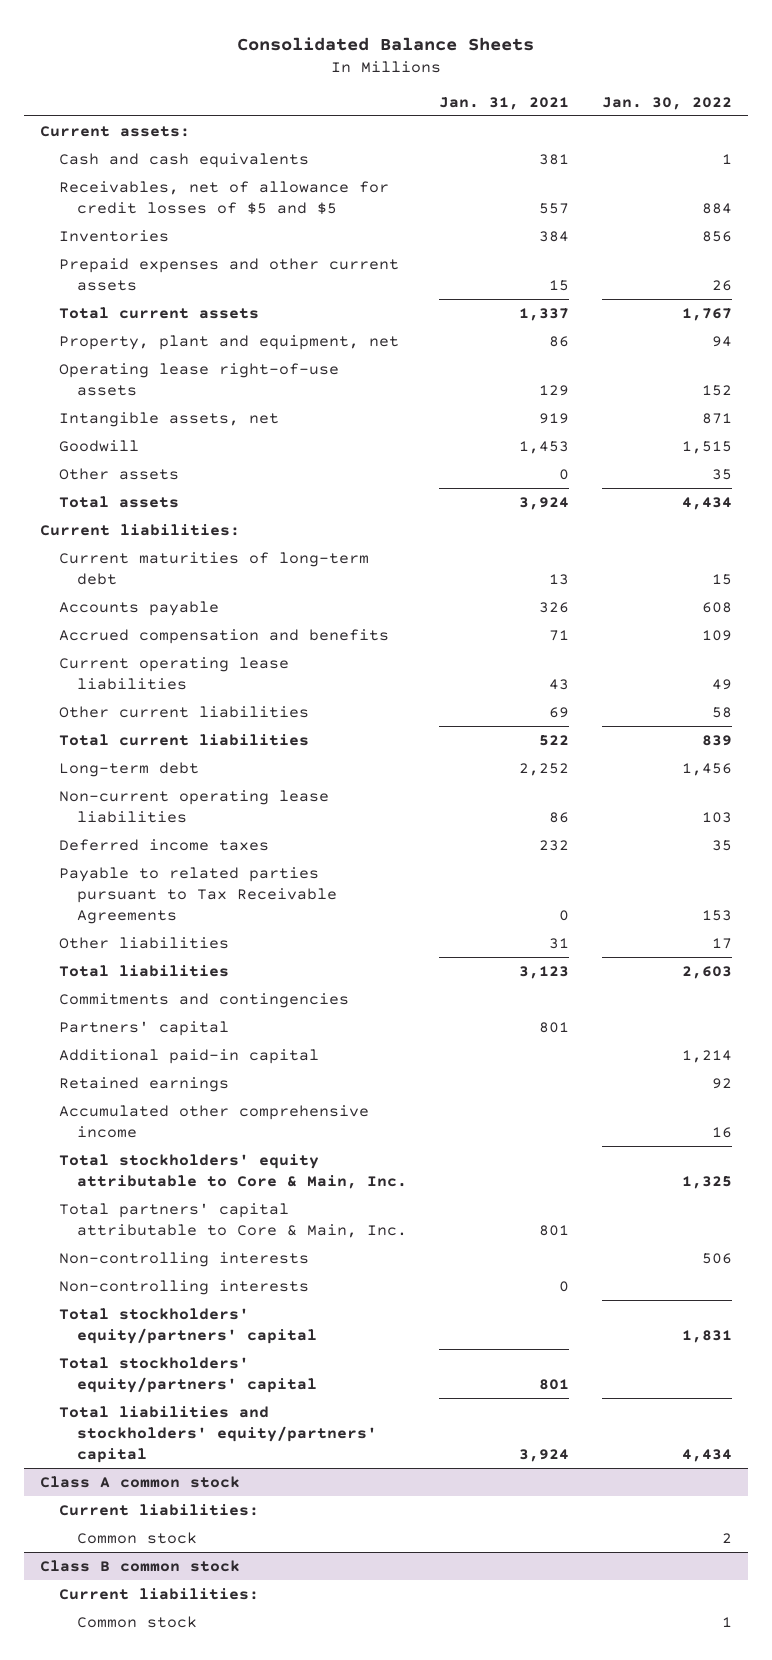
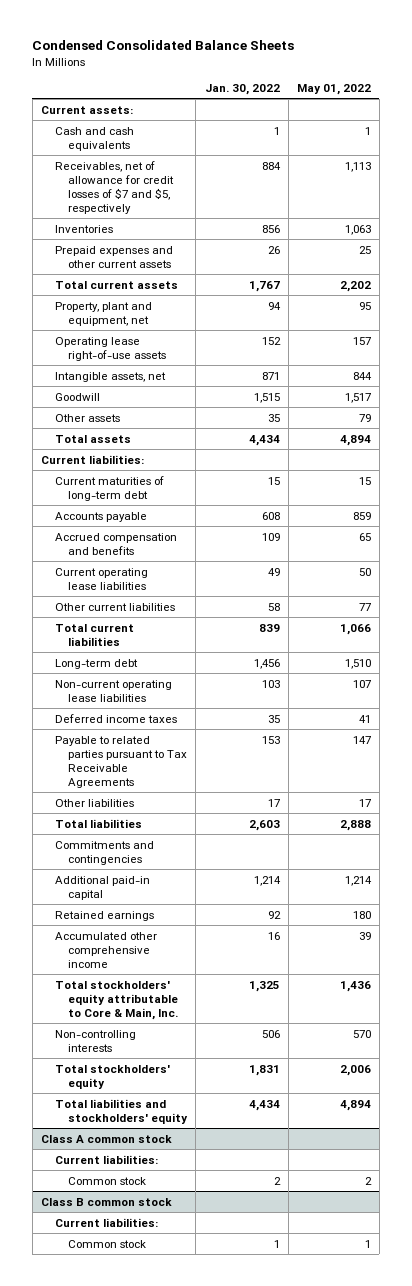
- Consolidated Balance Sheets
+ Condensed Consolidated Balance Sheets
- | Jan. 31, 2021 | Jan. 30, 2022
+ | Jan. 30, 2022 | May 01, 2022
- Receivables, net of allowance for credit losses of $5 and $5 | 557 | 884
+ Receivables, net of allowance for credit losses of $7 and $5, respectively | 884 | 1,113
- Partners' capital | 801 |
- Total partners' capital attributable to Core & Main, Inc. | 801 |
- Non-controlling interests | 0 |
- Total stockholders' equity/partners' capital | | 1,831
- Total stockholders' equity/partners' capital | 801 |
- Total liabilities and stockholders' equity/partners' capital | 3,924 | 4,434
+ Total stockholders' equity | 1,831 | 2,006
+ Total liabilities and stockholders' equity | 4,434 | 4,894

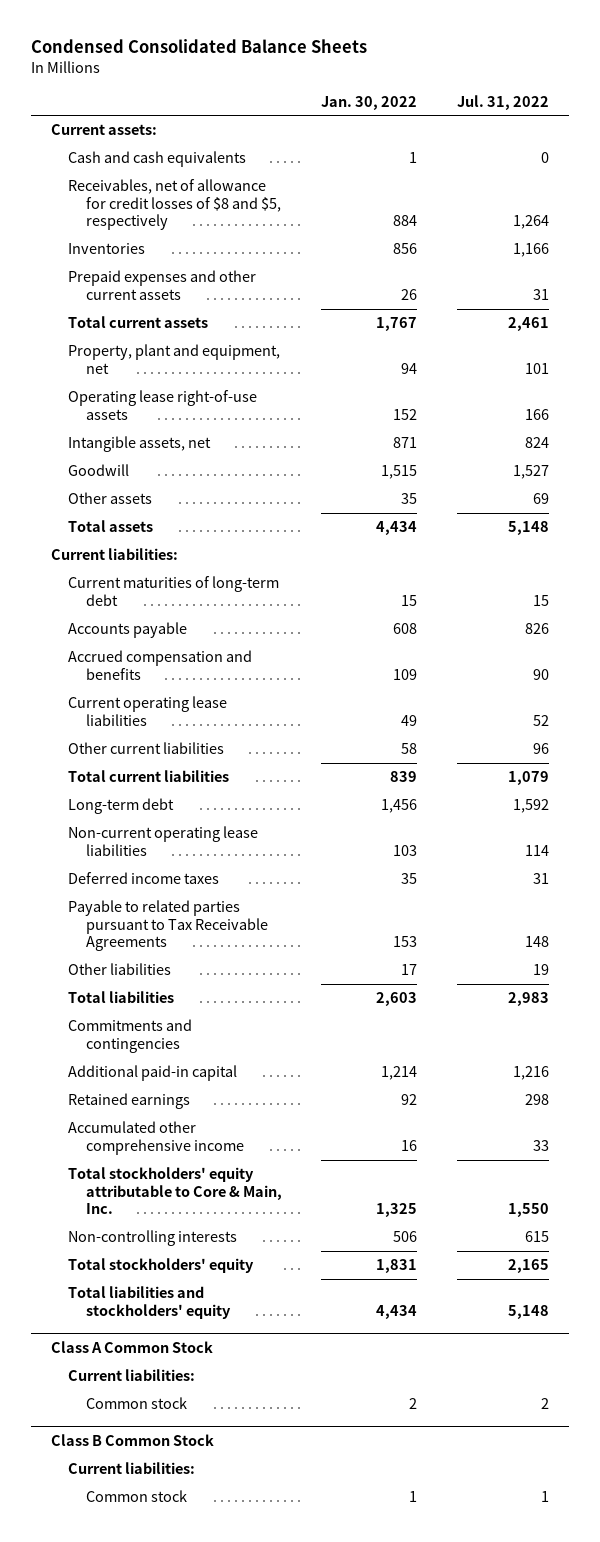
- | Jan. 30, 2022 | May 01, 2022
+ | Jan. 30, 2022 | Jul. 31, 2022
- Receivables, net of allowance for credit losses of $7 and $5, respectively | 884 | 1,113
+ Receivables, net of allowance for credit losses of $8 and $5, respectively | 884 | 1,264
- Class A common stock
+ Class A Common Stock
- Class B common stock
+ Class B Common Stock

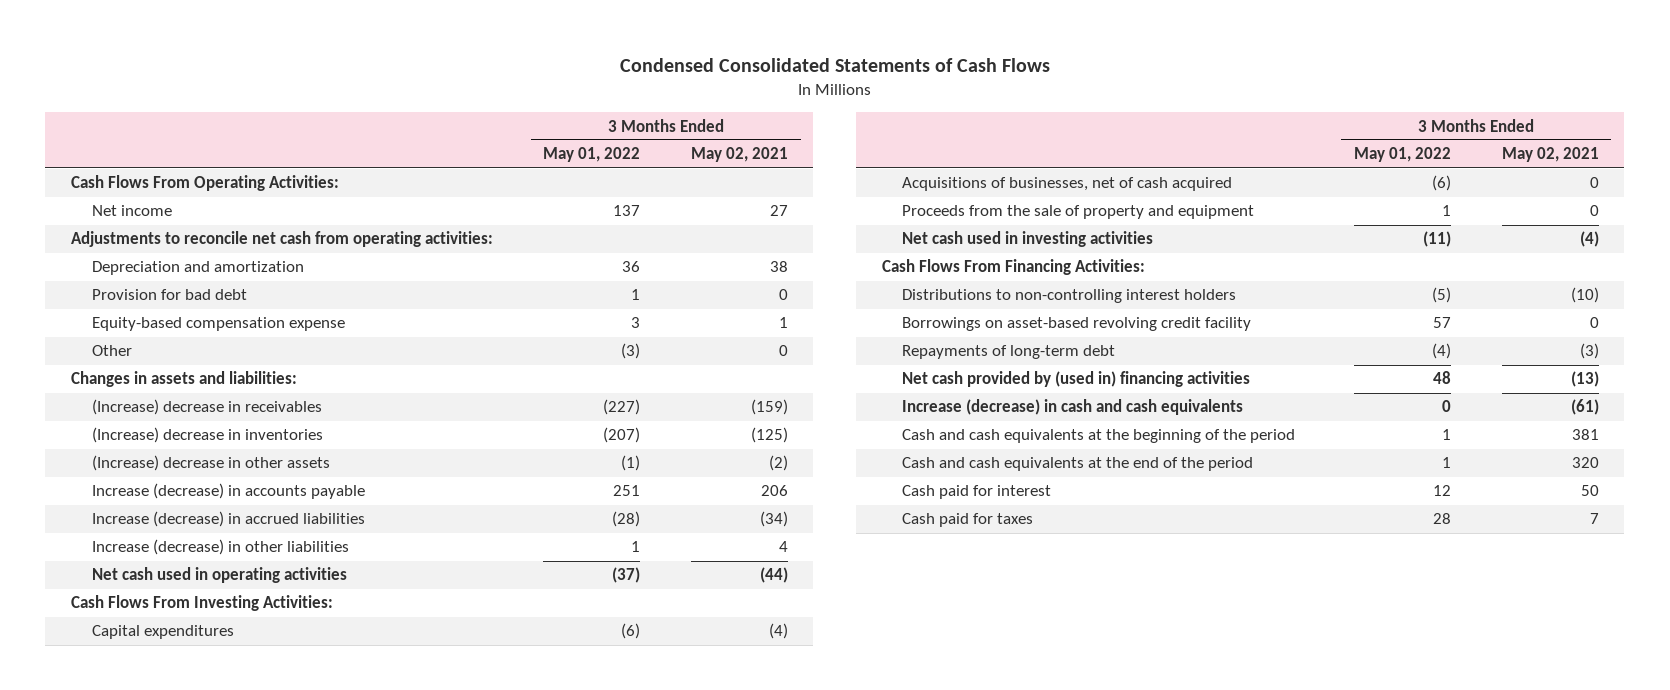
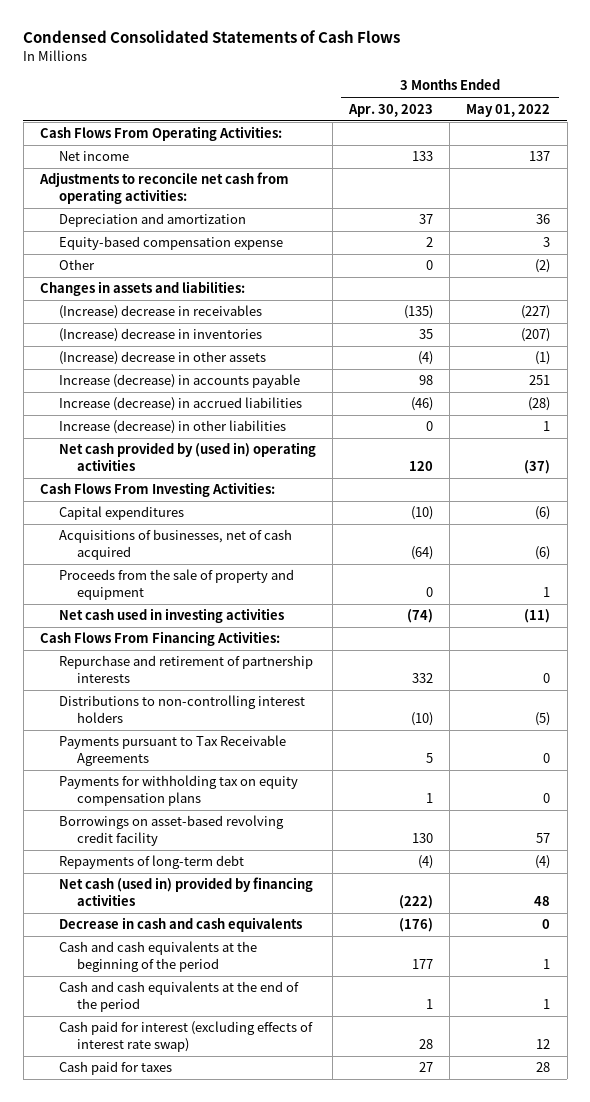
- | 3 Months Ended May 01, 2022 | 3 Months Ended May 02, 2021
+ | 3 Months Ended Apr. 30, 2023 | 3 Months Ended May 01, 2022
- Provision for bad debt | 1 | 0
- Other | (3) | 0
+ Other | 0 | (2)
- Net cash used in operating activities | (37) | (44)
+ Net cash provided by (used in) operating activities | 120 | (37)
+ Repurchase and retirement of partnership interests | 332 | 0
+ Payments pursuant to Tax Receivable Agreements | 5 | 0
+ Payments for withholding tax on equity compensation plans | 1 | 0
- Net cash provided by (used in) financing activities | 48 | (13)
- Increase (decrease) in cash and cash equivalents | 0 | (61)
+ Net cash (used in) provided by financing activities | (222) | 48
+ Decrease in cash and cash equivalents | (176) | 0
- Cash paid for interest | 12 | 50
+ Cash paid for interest (excluding effects of interest rate swap) | 28 | 12

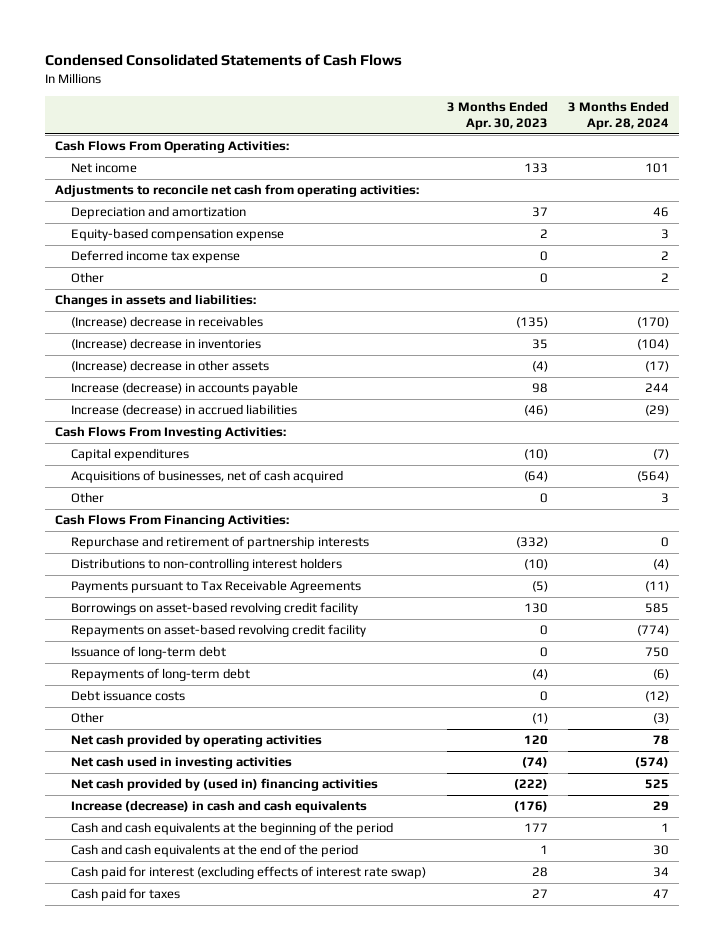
- | 3 Months Ended Apr. 30, 2023 | 3 Months Ended May 01, 2022
+ | 3 Months Ended Apr. 30, 2023 | 3 Months Ended Apr. 28, 2024
+ Deferred income tax expense | 0 | 2
- Increase (decrease) in other liabilities | 0 | 1
- Net cash provided by (used in) operating activities | 120 | (37)
- Proceeds from the sale of property and equipment | 0 | 1
+ Other | 0 | 3
- Repurchase and retirement of partnership interests | 332 | 0
+ Repurchase and retirement of partnership interests | (332) | 0
- Payments pursuant to Tax Receivable Agreements | 5 | 0
- Payments for withholding tax on equity compensation plans | 1 | 0
+ Payments pursuant to Tax Receivable Agreements | (5) | (11)
+ Repayments on asset-based revolving credit facility | 0 | (774)
+ Issuance of long-term debt | 0 | 750
- Net cash (used in) provided by financing activities | (222) | 48
- Decrease in cash and cash equivalents | (176) | 0
+ Debt issuance costs | 0 | (12)
+ Other | (1) | (3)
+ Net cash provided by operating activities | 120 | 78
moved down: Net cash used in investing activities | (74) | (574)
+ Net cash provided by (used in) financing activities | (222) | 525
+ Increase (decrease) in cash and cash equivalents | (176) | 29

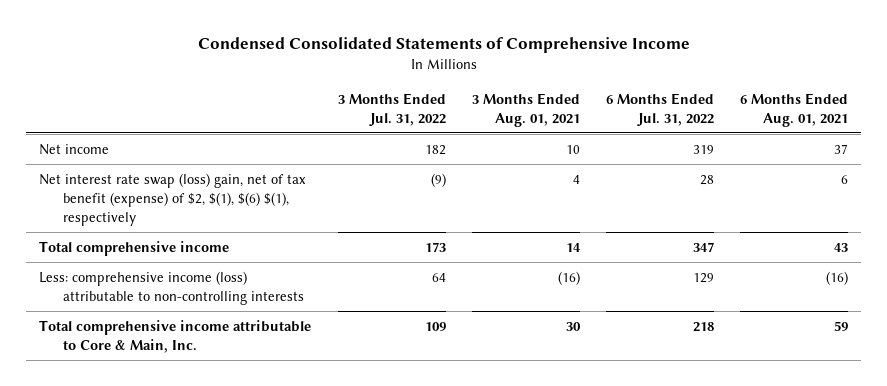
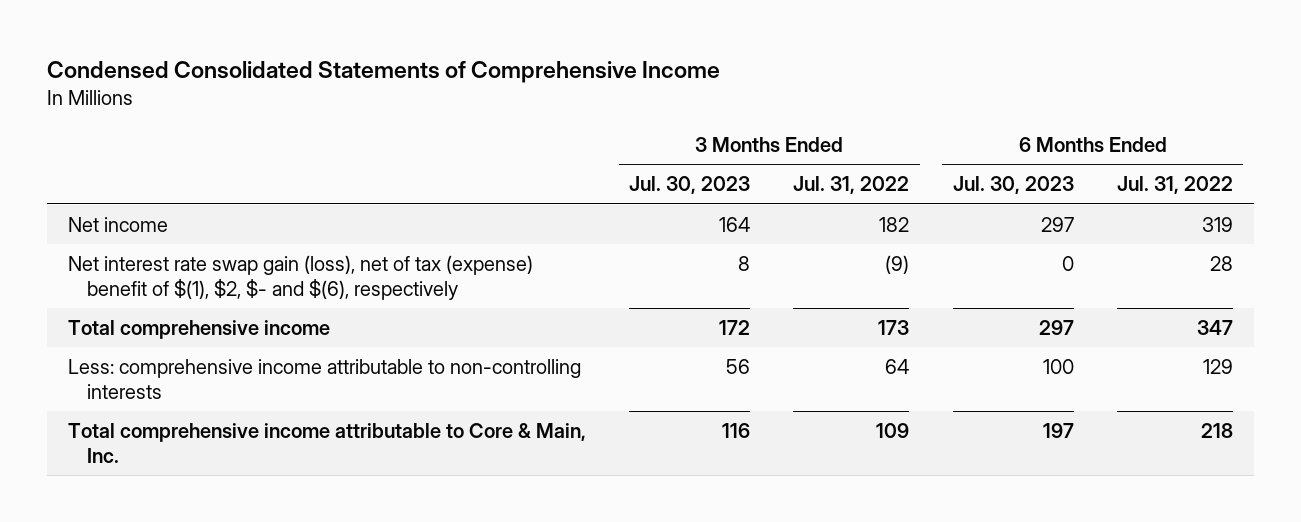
- | 3 Months Ended Jul. 31, 2022 | 3 Months Ended Aug. 01, 2021 | 6 Months Ended Jul. 31, 2022 | 6 Months Ended Aug. 01, 2021
+ | 3 Months Ended Jul. 30, 2023 | 3 Months Ended Jul. 31, 2022 | 6 Months Ended Jul. 30, 2023 | 6 Months Ended Jul. 31, 2022
- Net interest rate swap (loss) gain, net of tax benefit (expense) of $2, $(1), $(6) $(1), respectively | (9) | 4 | 28 | 6
+ Net interest rate swap gain (loss), net of tax (expense) benefit of $(1), $2, $- and $(6), respectively | 8 | (9) | 0 | 28
- Less: comprehensive income (loss) attributable to non-controlling interests | 64 | (16) | 129 | (16)
+ Less: comprehensive income attributable to non-controlling interests | 56 | 64 | 100 | 129

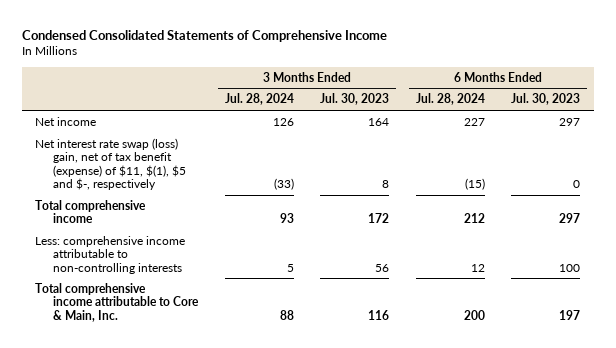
- | 3 Months Ended Jul. 30, 2023 | 3 Months Ended Jul. 31, 2022 | 6 Months Ended Jul. 30, 2023 | 6 Months Ended Jul. 31, 2022
+ | 3 Months Ended Jul. 28, 2024 | 3 Months Ended Jul. 30, 2023 | 6 Months Ended Jul. 28, 2024 | 6 Months Ended Jul. 30, 2023
- Net interest rate swap gain (loss), net of tax (expense) benefit of $(1), $2, $- and $(6), respectively | 8 | (9) | 0 | 28
+ Net interest rate swap (loss) gain, net of tax benefit (expense) of $11, $(1), $5 and $-, respectively | (33) | 8 | (15) | 0

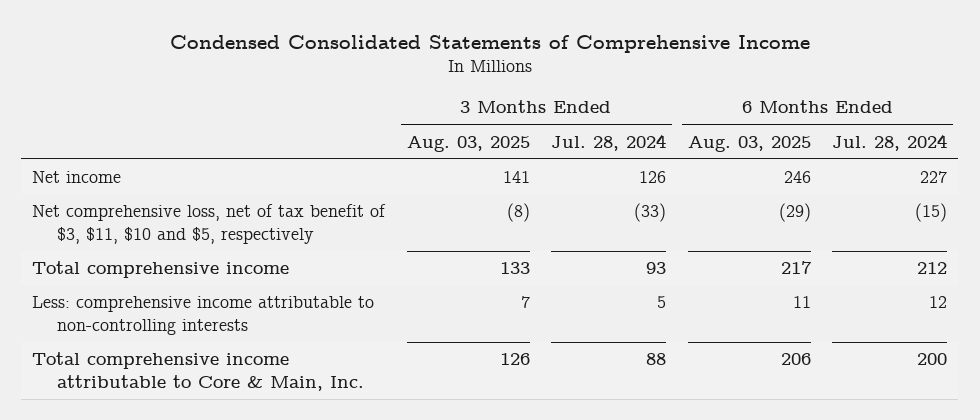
- | 3 Months Ended Jul. 28, 2024 | 3 Months Ended Jul. 30, 2023 | 6 Months Ended Jul. 28, 2024 | 6 Months Ended Jul. 30, 2023
+ | 3 Months Ended Aug. 03, 2025 | 3 Months Ended Jul. 28, 2024 | 6 Months Ended Aug. 03, 2025 | 6 Months Ended Jul. 28, 2024
- Net interest rate swap (loss) gain, net of tax benefit (expense) of $11, $(1), $5 and $-, respectively | (33) | 8 | (15) | 0
+ Net comprehensive loss, net of tax benefit of $3, $11, $10 and $5, respectively | (8) | (33) | (29) | (15)

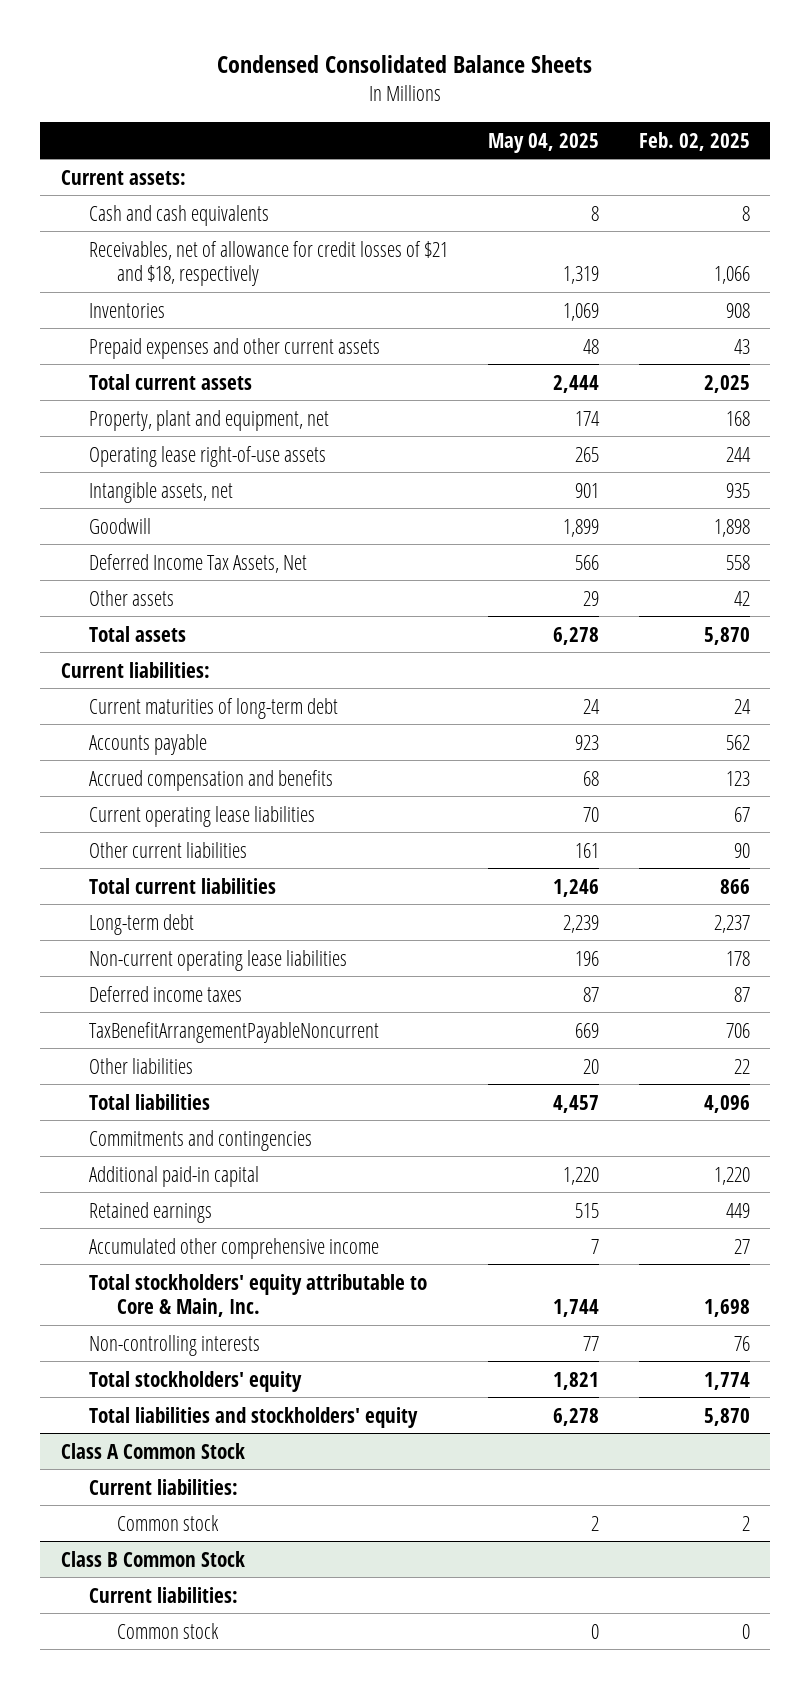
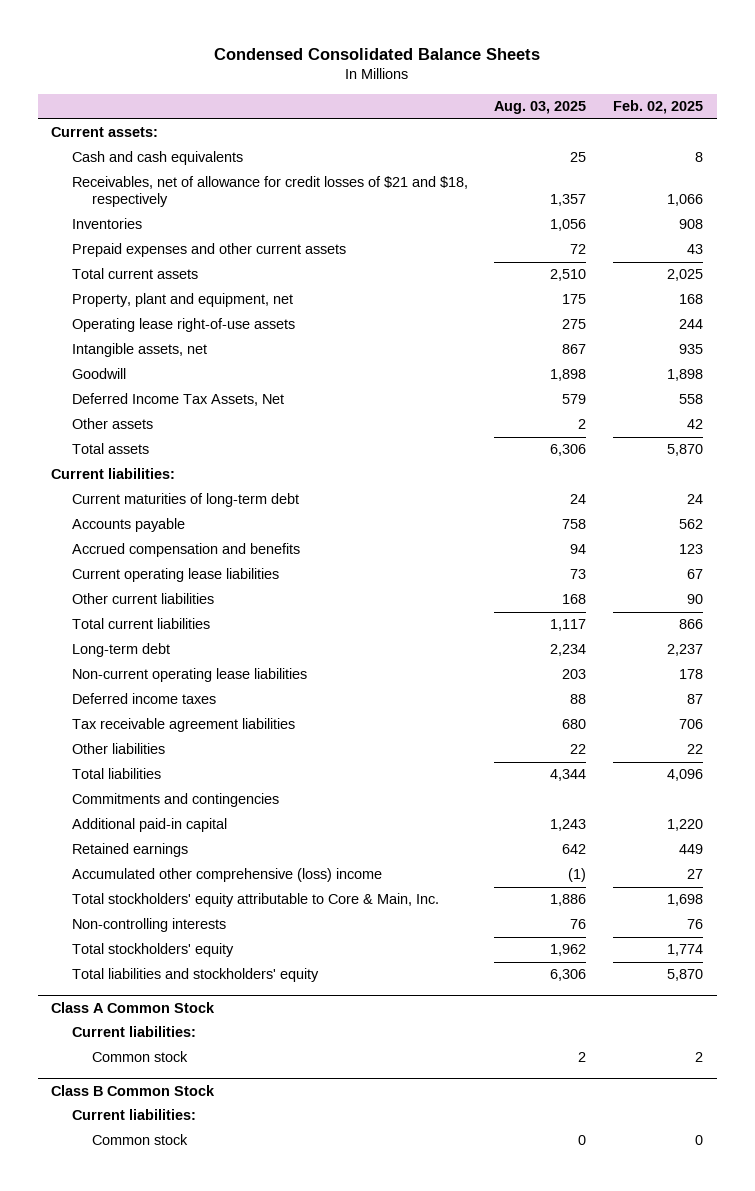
- | May 04, 2025 | Feb. 02, 2025
+ | Aug. 03, 2025 | Feb. 02, 2025
- TaxBenefitArrangementPayableNoncurrent | 669 | 706
+ Tax receivable agreement liabilities | 680 | 706
- Accumulated other comprehensive income | 7 | 27
+ Accumulated other comprehensive (loss) income | (1) | 27

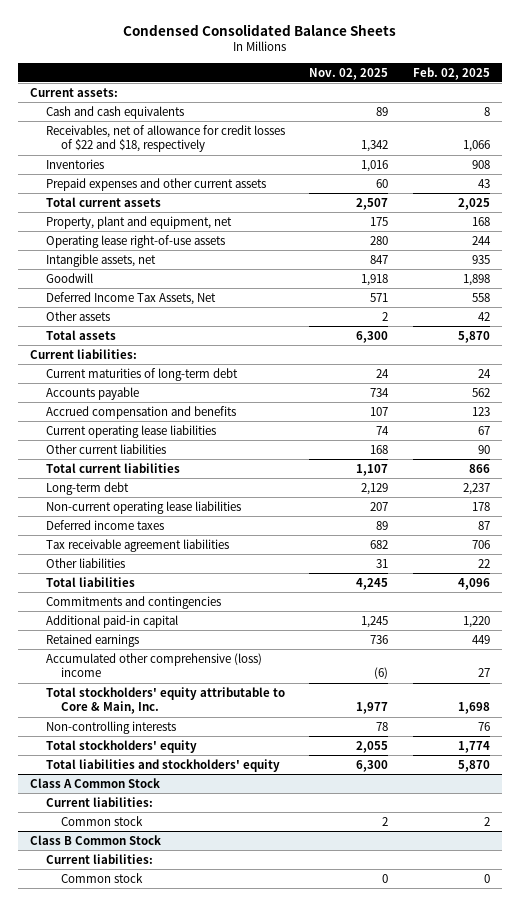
- | Aug. 03, 2025 | Feb. 02, 2025
+ | Nov. 02, 2025 | Feb. 02, 2025
- Receivables, net of allowance for credit losses of $21 and $18, respectively | 1,357 | 1,066
+ Receivables, net of allowance for credit losses of $22 and $18, respectively | 1,342 | 1,066

